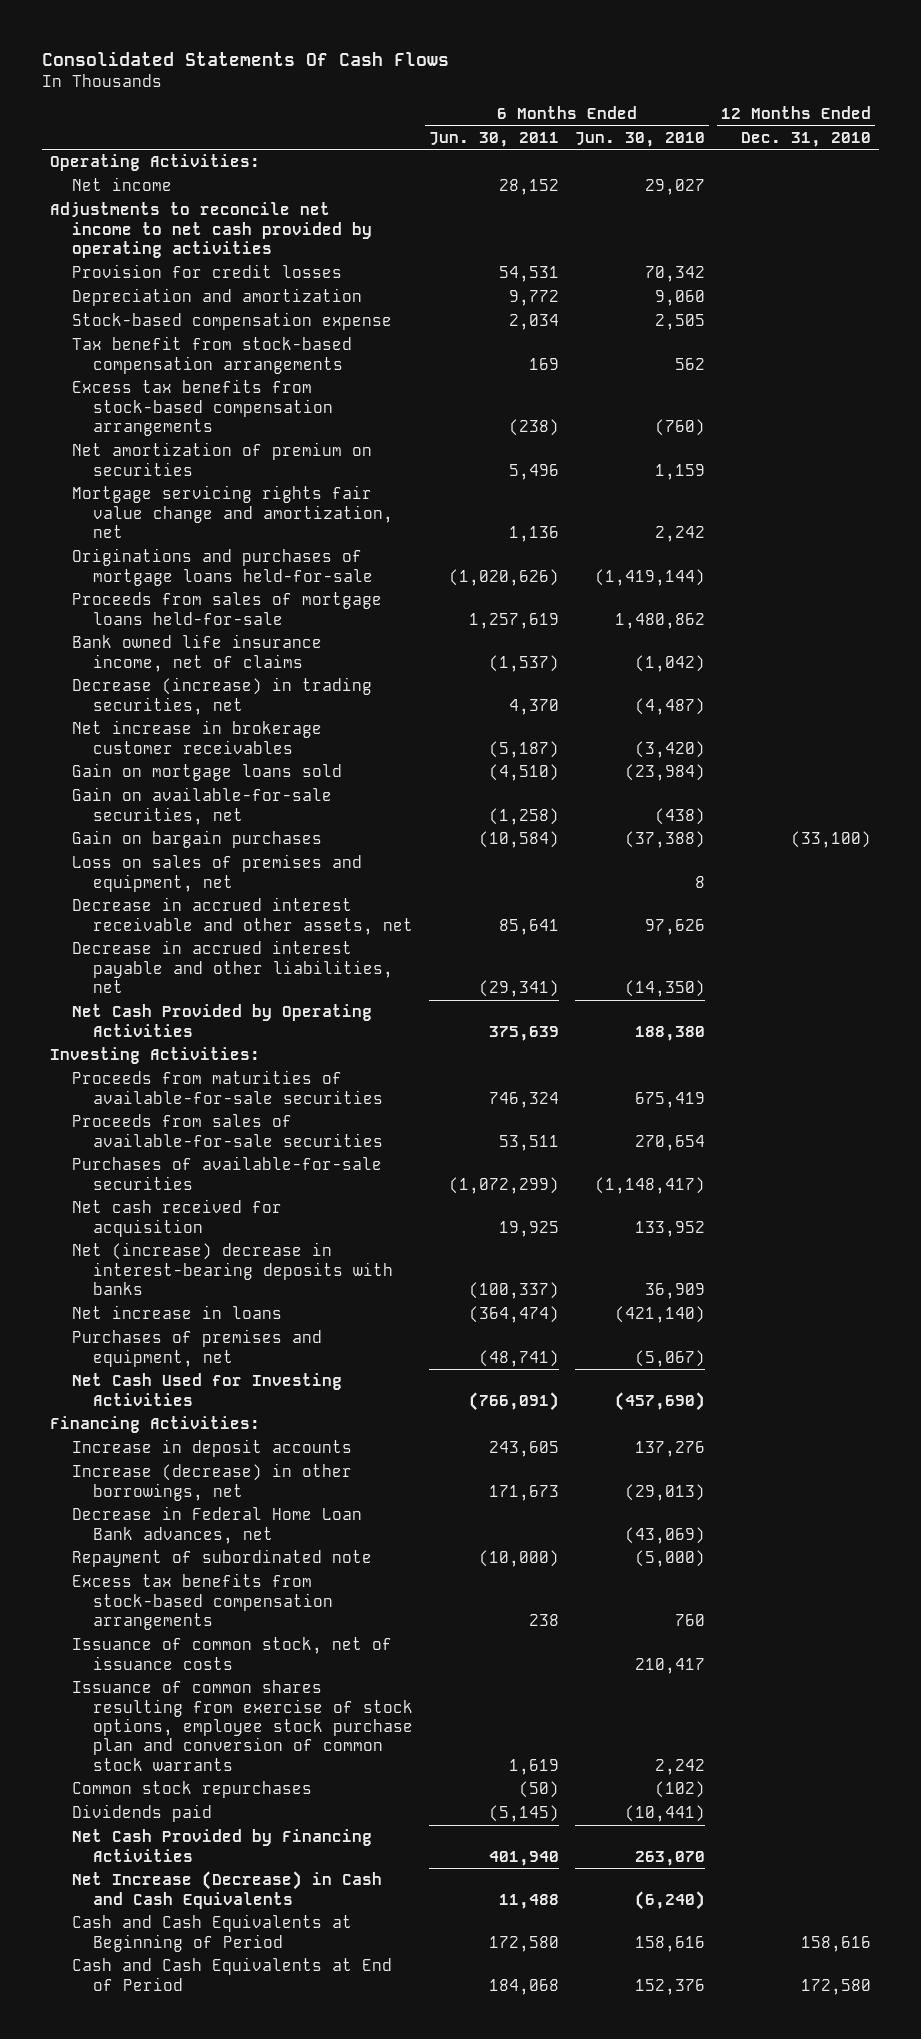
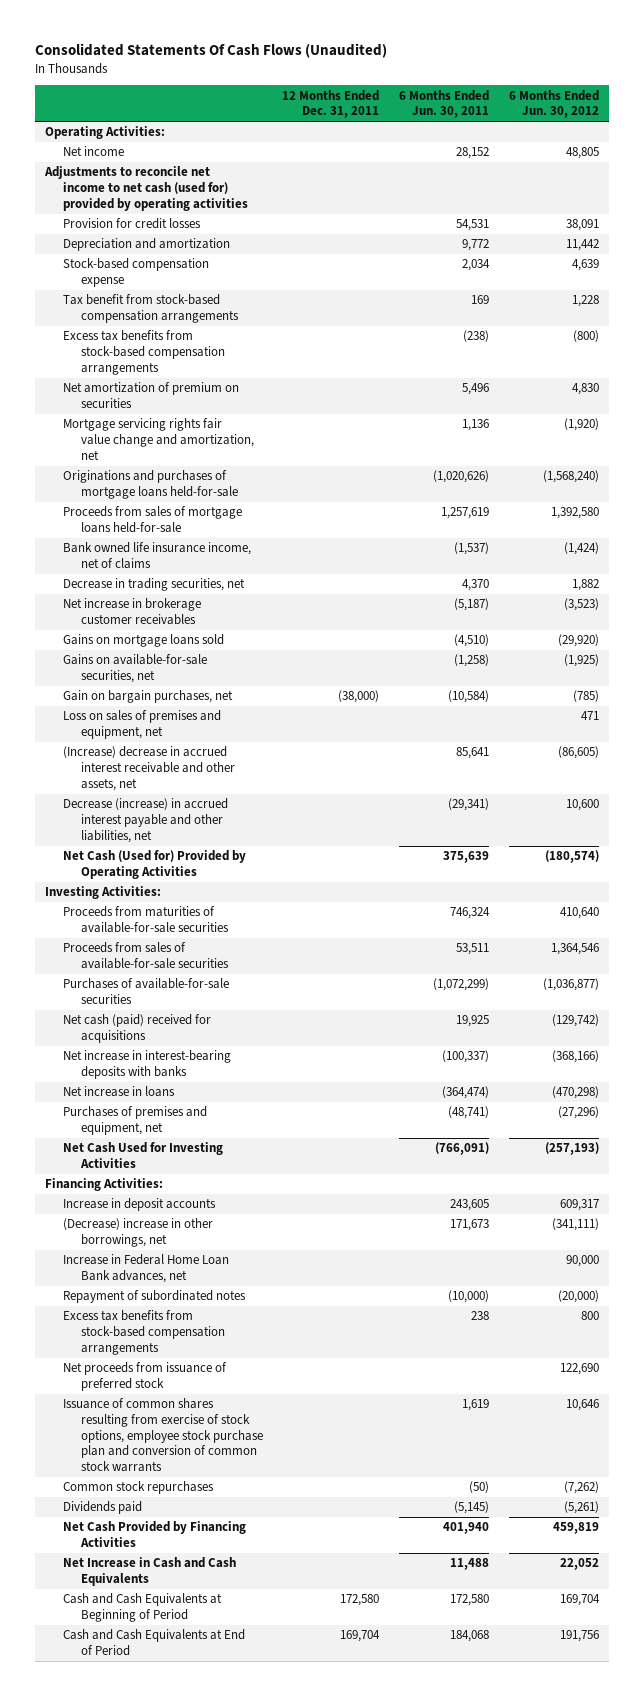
- Consolidated Statements Of Cash Flows
+ Consolidated Statements Of Cash Flows (Unaudited)
- | 6 Months Ended Jun. 30, 2011 | 6 Months Ended Jun. 30, 2010 | 12 Months Ended Dec. 31, 2010
+ | 12 Months Ended Dec. 31, 2011 | 6 Months Ended Jun. 30, 2011 | 6 Months Ended Jun. 30, 2012
- Adjustments to reconcile net income to net cash provided by operating activities
+ Adjustments to reconcile net income to net cash (used for) provided by operating activities
- Decrease (increase) in trading securities, net | 4,370 | (4,487) |
+ Decrease in trading securities, net | | 4,370 | 1,882
- Gain on mortgage loans sold | (4,510) | (23,984) |
- Gain on available-for-sale securities, net | (1,258) | (438) |
- Gain on bargain purchases | (10,584) | (37,388) | (33,100)
+ Gains on mortgage loans sold | | (4,510) | (29,920)
+ Gains on available-for-sale securities, net | | (1,258) | (1,925)
+ Gain on bargain purchases, net | (38,000) | (10,584) | (785)
- Decrease in accrued interest receivable and other assets, net | 85,641 | 97,626 |
- Decrease in accrued interest payable and other liabilities, net | (29,341) | (14,350) |
- Net Cash Provided by Operating Activities | 375,639 | 188,380 |
+ (Increase) decrease in accrued interest receivable and other assets, net | | 85,641 | (86,605)
+ Decrease (increase) in accrued interest payable and other liabilities, net | | (29,341) | 10,600
+ Net Cash (Used for) Provided by Operating Activities | | 375,639 | (180,574)
- Net cash received for acquisition | 19,925 | 133,952 |
- Net (increase) decrease in interest-bearing deposits with banks | (100,337) | 36,909 |
+ Net cash (paid) received for acquisitions | | 19,925 | (129,742)
+ Net increase in interest-bearing deposits with banks | | (100,337) | (368,166)
- Increase (decrease) in other borrowings, net | 171,673 | (29,013) |
- Decrease in Federal Home Loan Bank advances, net | | (43,069) |
- Repayment of subordinated note | (10,000) | (5,000) |
+ (Decrease) increase in other borrowings, net | | 171,673 | (341,111)
+ Increase in Federal Home Loan Bank advances, net | | | 90,000
+ Repayment of subordinated notes | | (10,000) | (20,000)
- Issuance of common stock, net of issuance costs | | 210,417 |
+ Net proceeds from issuance of preferred stock | | | 122,690
- Net Increase (Decrease) in Cash and Cash Equivalents | 11,488 | (6,240) |
+ Net Increase in Cash and Cash Equivalents | | 11,488 | 22,052

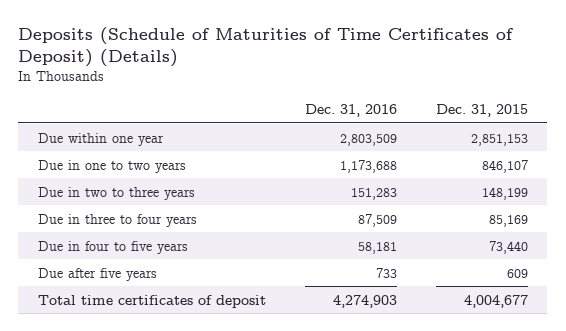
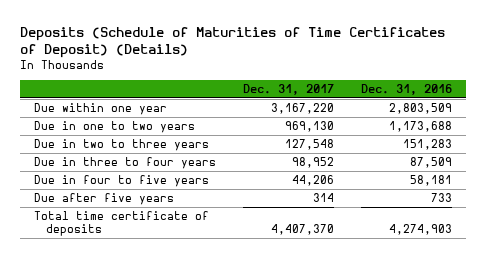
- | Dec. 31, 2016 | Dec. 31, 2015
+ | Dec. 31, 2017 | Dec. 31, 2016
- Total time certificates of deposit | 4,274,903 | 4,004,677
+ Total time certificate of deposits | 4,407,370 | 4,274,903

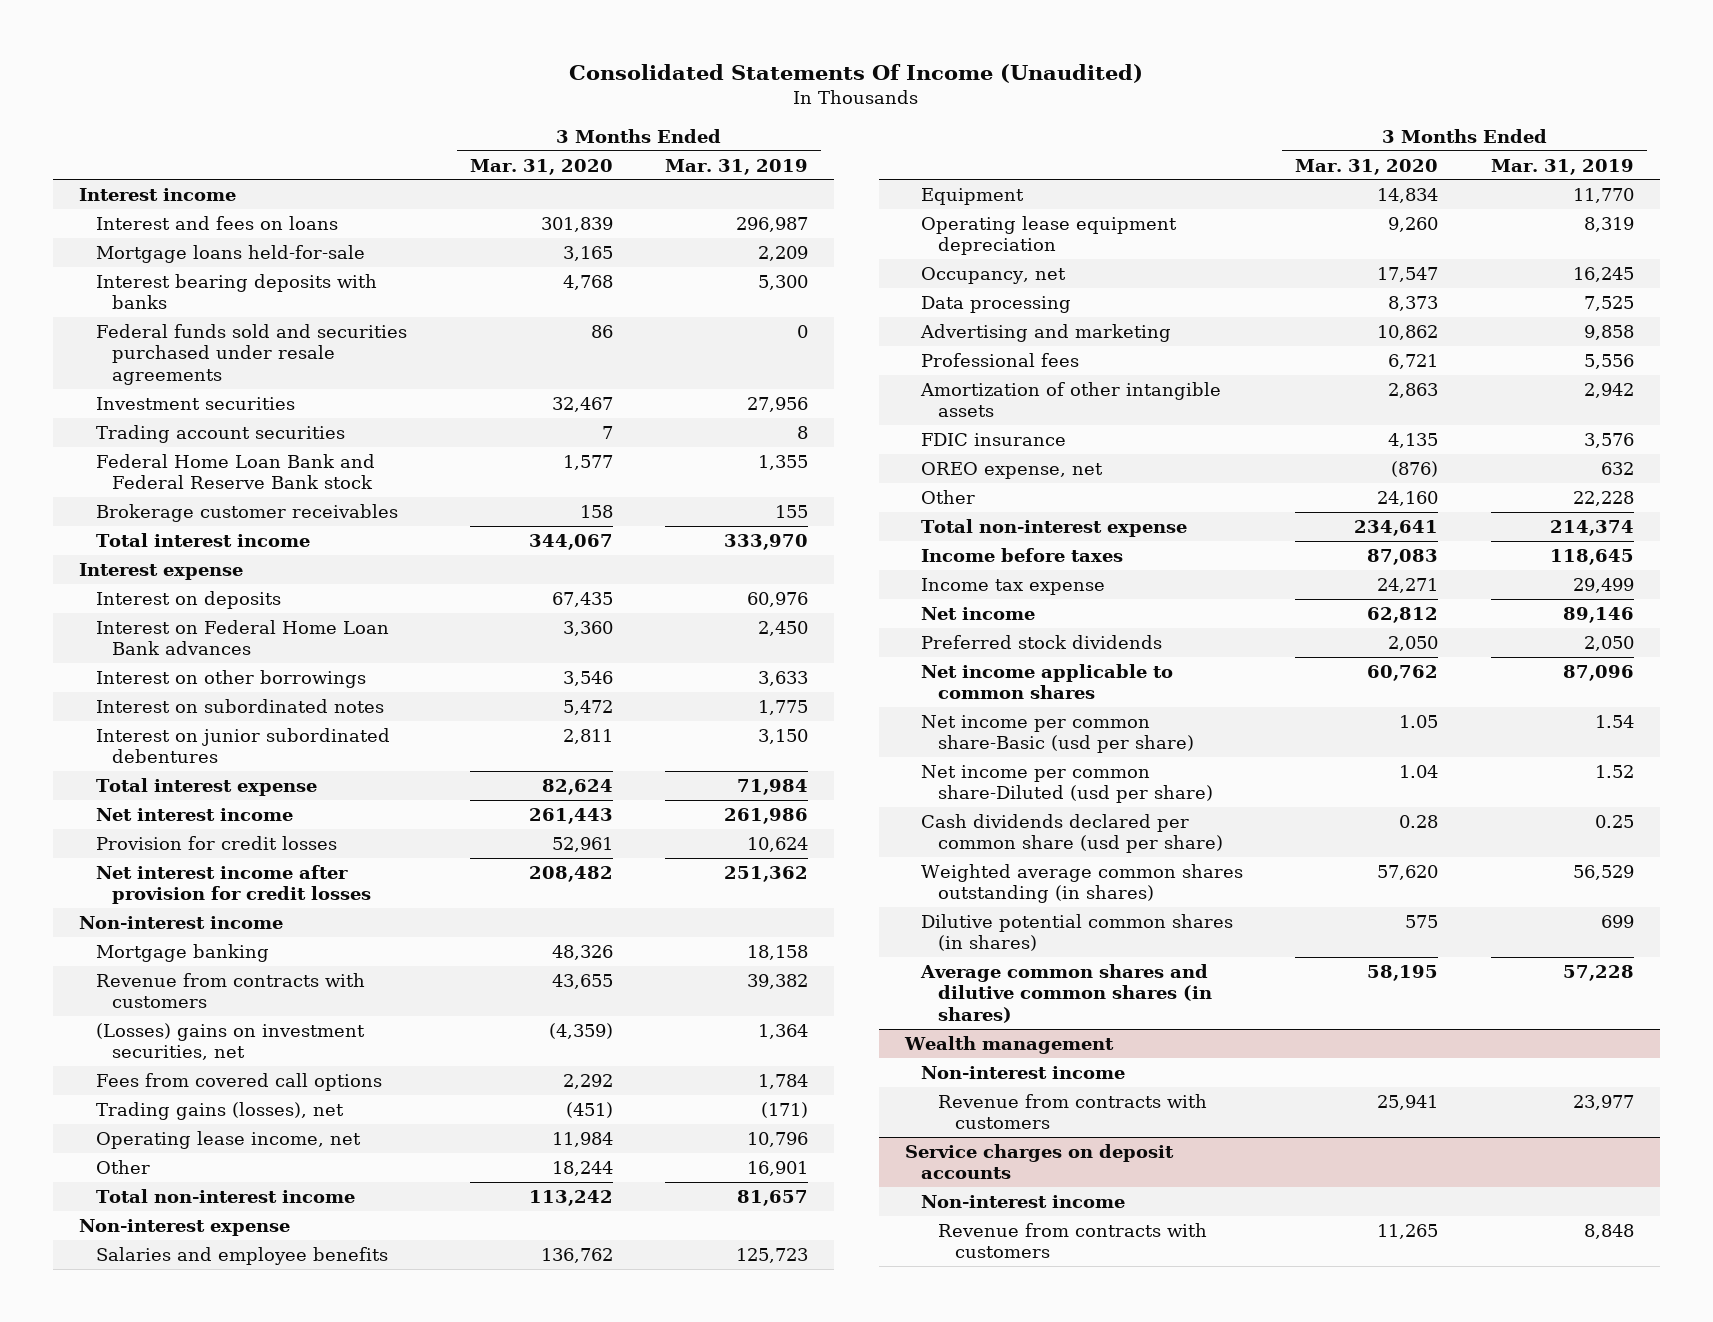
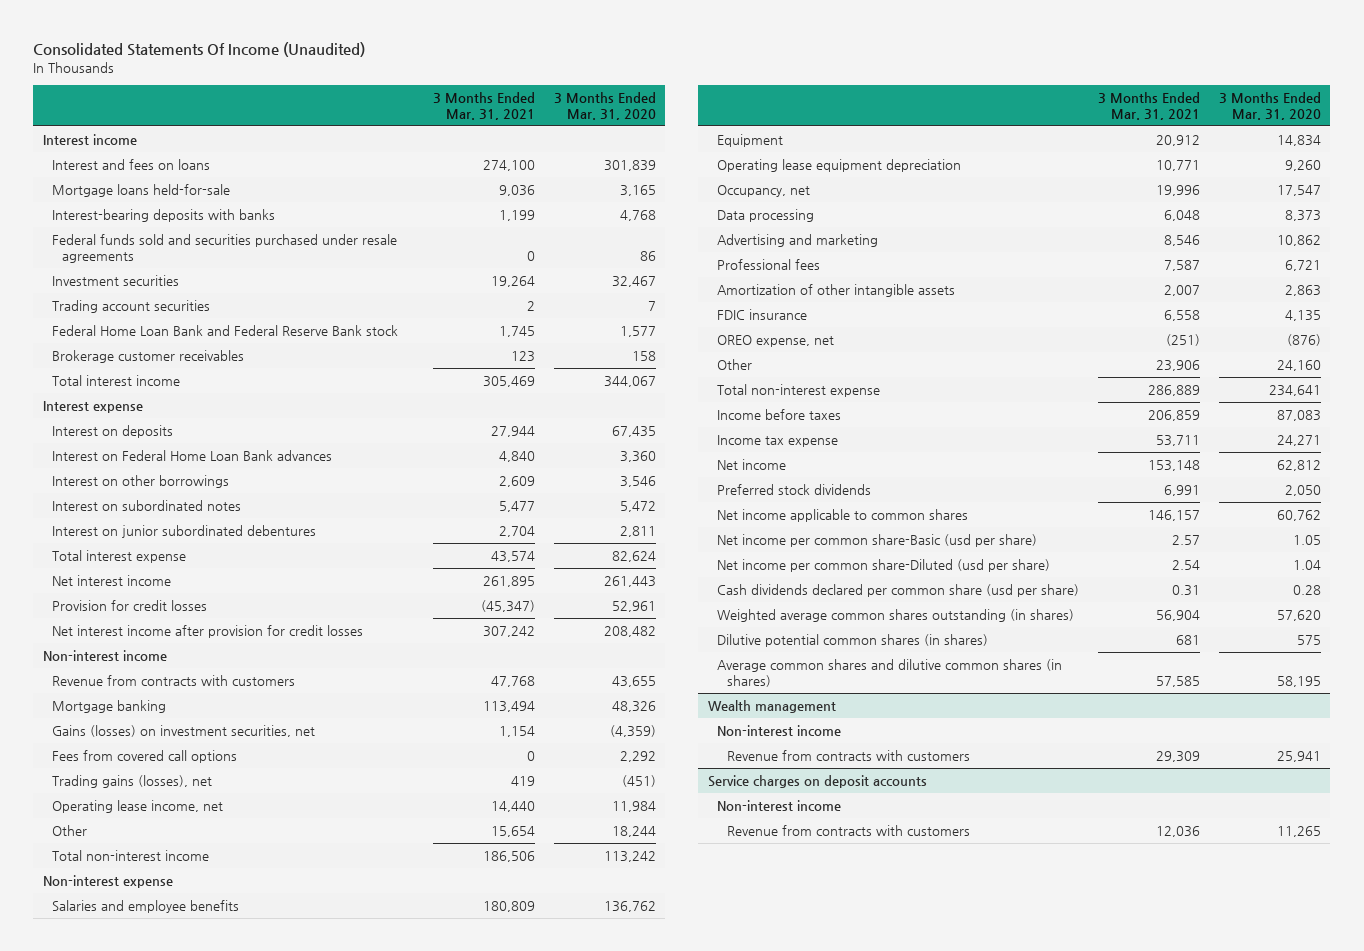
- | 3 Months Ended Mar. 31, 2020 | 3 Months Ended Mar. 31, 2019
+ | 3 Months Ended Mar. 31, 2021 | 3 Months Ended Mar. 31, 2020
- Interest bearing deposits with banks | 4,768 | 5,300
+ Interest-bearing deposits with banks | 1,199 | 4,768
- (Losses) gains on investment securities, net | (4,359) | 1,364
moved down: Mortgage banking | 113,494 | 48,326
+ Gains (losses) on investment securities, net | 1,154 | (4,359)

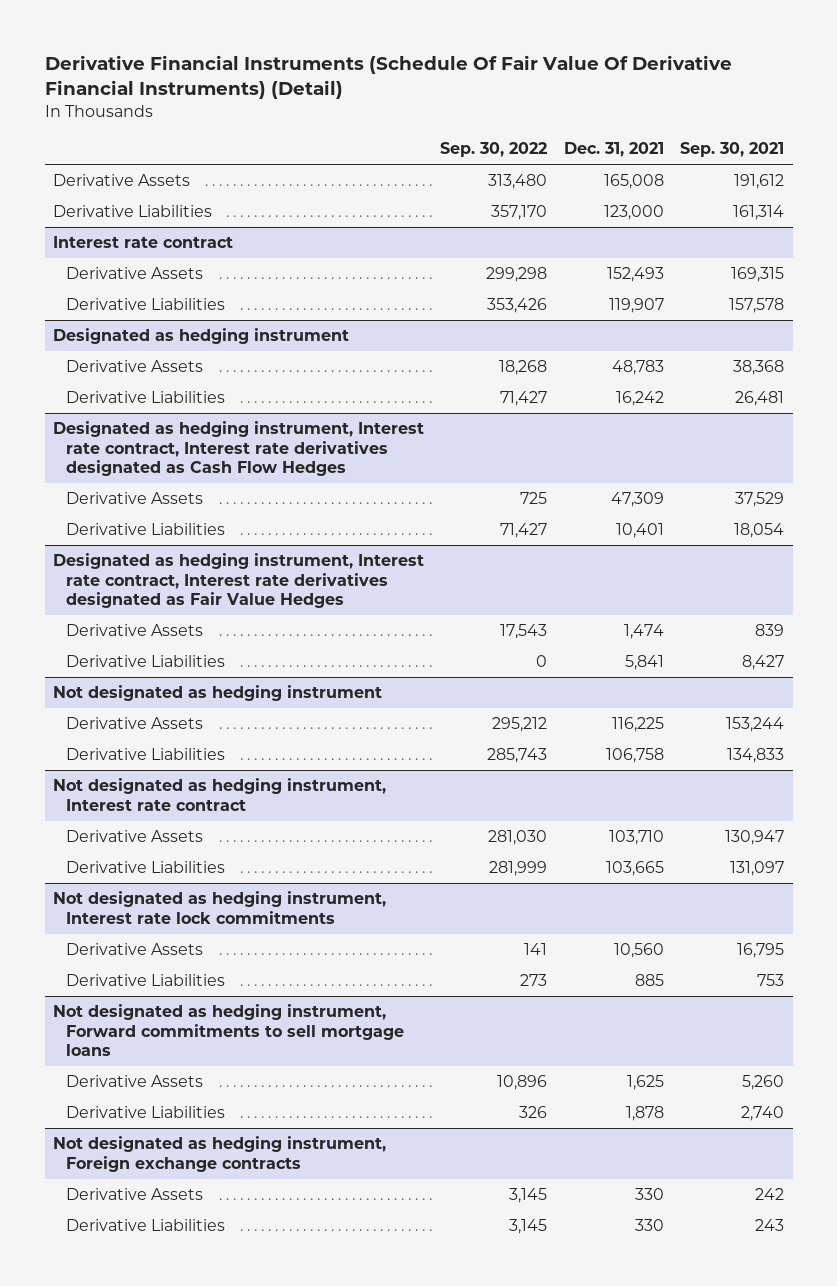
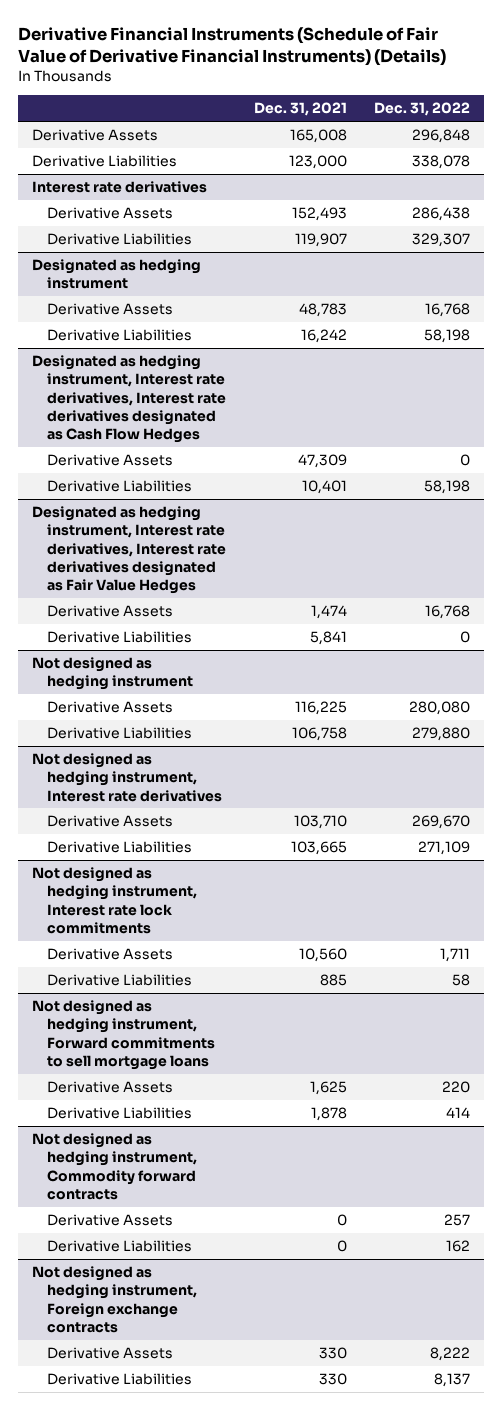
- Derivative Financial Instruments (Schedule Of Fair Value Of Derivative Financial Instruments) (Detail)
+ Derivative Financial Instruments (Schedule of Fair Value of Derivative Financial Instruments) (Details)
- | Sep. 30, 2022 | Dec. 31, 2021 | Sep. 30, 2021
+ | Dec. 31, 2021 | Dec. 31, 2022
- Interest rate contract
+ Interest rate derivatives
- Designated as hedging instrument, Interest rate contract, Interest rate derivatives designated as Cash Flow Hedges
+ Designated as hedging instrument, Interest rate derivatives, Interest rate derivatives designated as Cash Flow Hedges
- Designated as hedging instrument, Interest rate contract, Interest rate derivatives designated as Fair Value Hedges
+ Designated as hedging instrument, Interest rate derivatives, Interest rate derivatives designated as Fair Value Hedges
- Not designated as hedging instrument
+ Not designed as hedging instrument
- Not designated as hedging instrument, Interest rate contract
+ Not designed as hedging instrument, Interest rate derivatives
- Not designated as hedging instrument, Interest rate lock commitments
+ Not designed as hedging instrument, Interest rate lock commitments
- Not designated as hedging instrument, Forward commitments to sell mortgage loans
+ Not designed as hedging instrument, Forward commitments to sell mortgage loans
- Not designated as hedging instrument, Foreign exchange contracts
+ Not designed as hedging instrument, Commodity forward contracts
+ Derivative Assets | 0 | 257
+ Derivative Liabilities | 0 | 162
+ Not designed as hedging instrument, Foreign exchange contracts

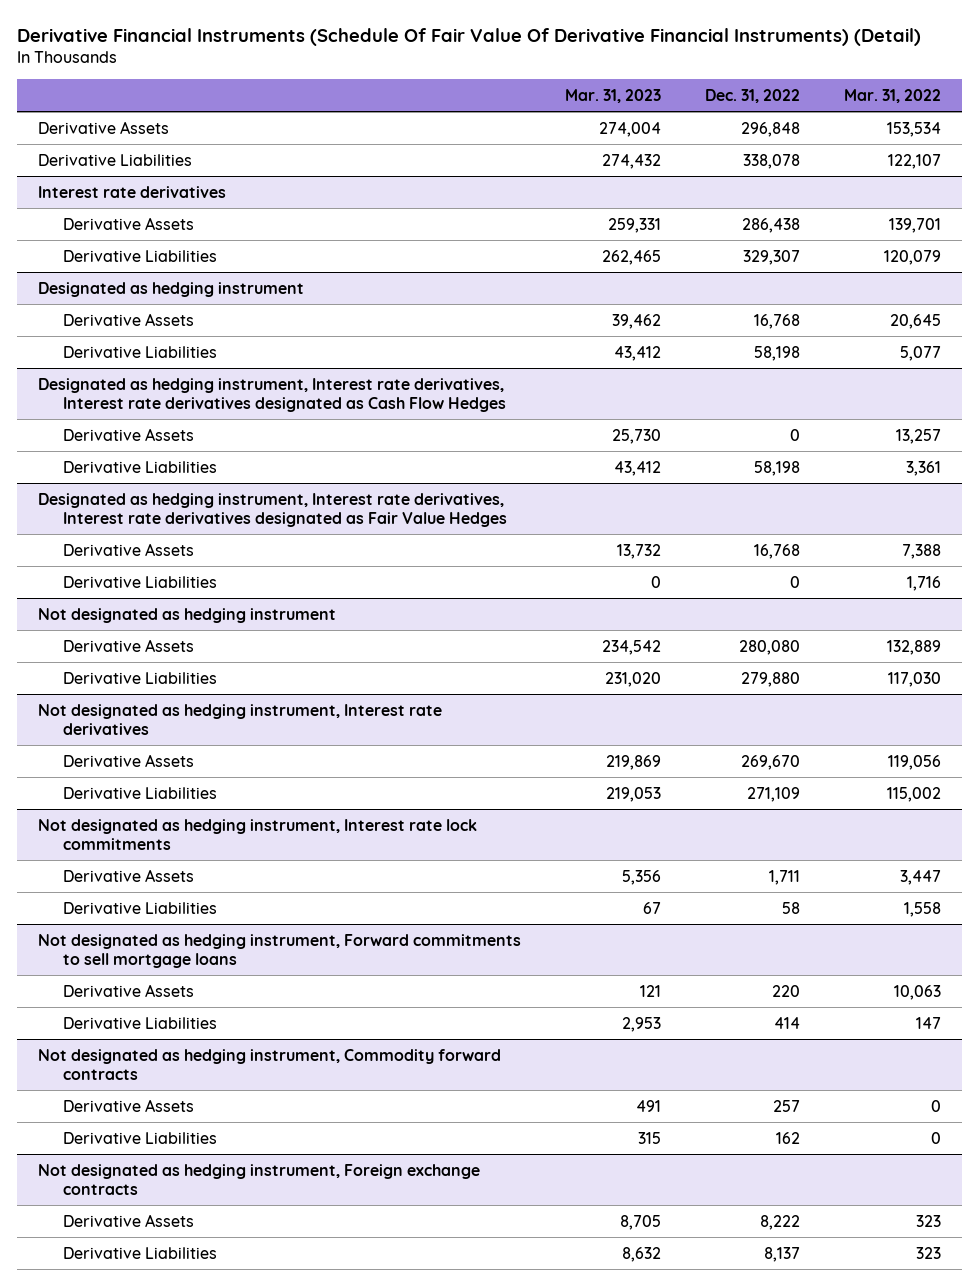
- Derivative Financial Instruments (Schedule of Fair Value of Derivative Financial Instruments) (Details)
+ Derivative Financial Instruments (Schedule Of Fair Value Of Derivative Financial Instruments) (Detail)
- | Dec. 31, 2021 | Dec. 31, 2022
+ | Mar. 31, 2023 | Dec. 31, 2022 | Mar. 31, 2022
- Not designed as hedging instrument
+ Not designated as hedging instrument
- Not designed as hedging instrument, Interest rate derivatives
+ Not designated as hedging instrument, Interest rate derivatives
- Not designed as hedging instrument, Interest rate lock commitments
+ Not designated as hedging instrument, Interest rate lock commitments
- Not designed as hedging instrument, Forward commitments to sell mortgage loans
+ Not designated as hedging instrument, Forward commitments to sell mortgage loans
- Not designed as hedging instrument, Commodity forward contracts
+ Not designated as hedging instrument, Commodity forward contracts
- Not designed as hedging instrument, Foreign exchange contracts
+ Not designated as hedging instrument, Foreign exchange contracts

